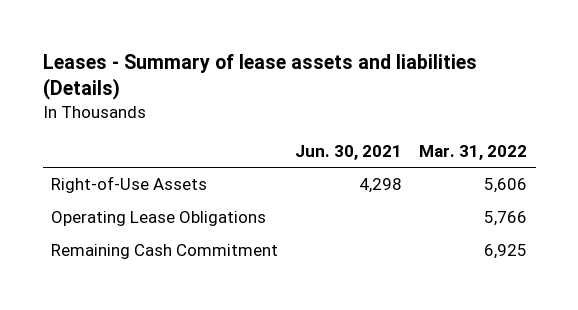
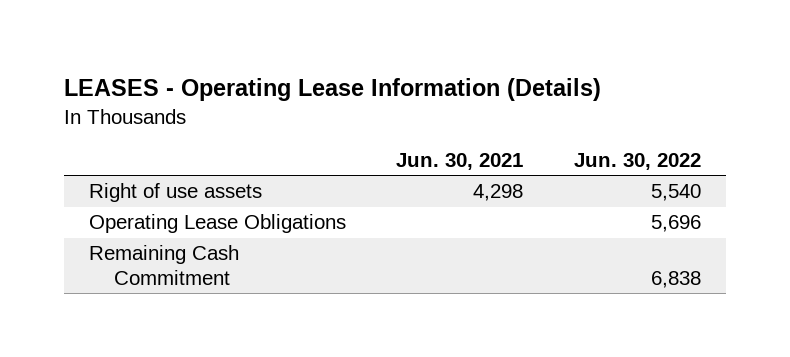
- Leases - Summary of lease assets and liabilities (Details)
+ LEASES - Operating Lease Information (Details)
- | Jun. 30, 2021 | Mar. 31, 2022
+ | Jun. 30, 2021 | Jun. 30, 2022
- Right-of-Use Assets | 4,298 | 5,606
+ Right of use assets | 4,298 | 5,540

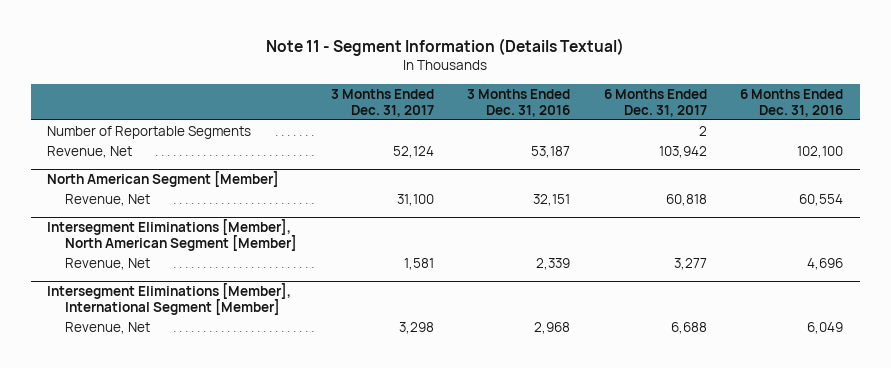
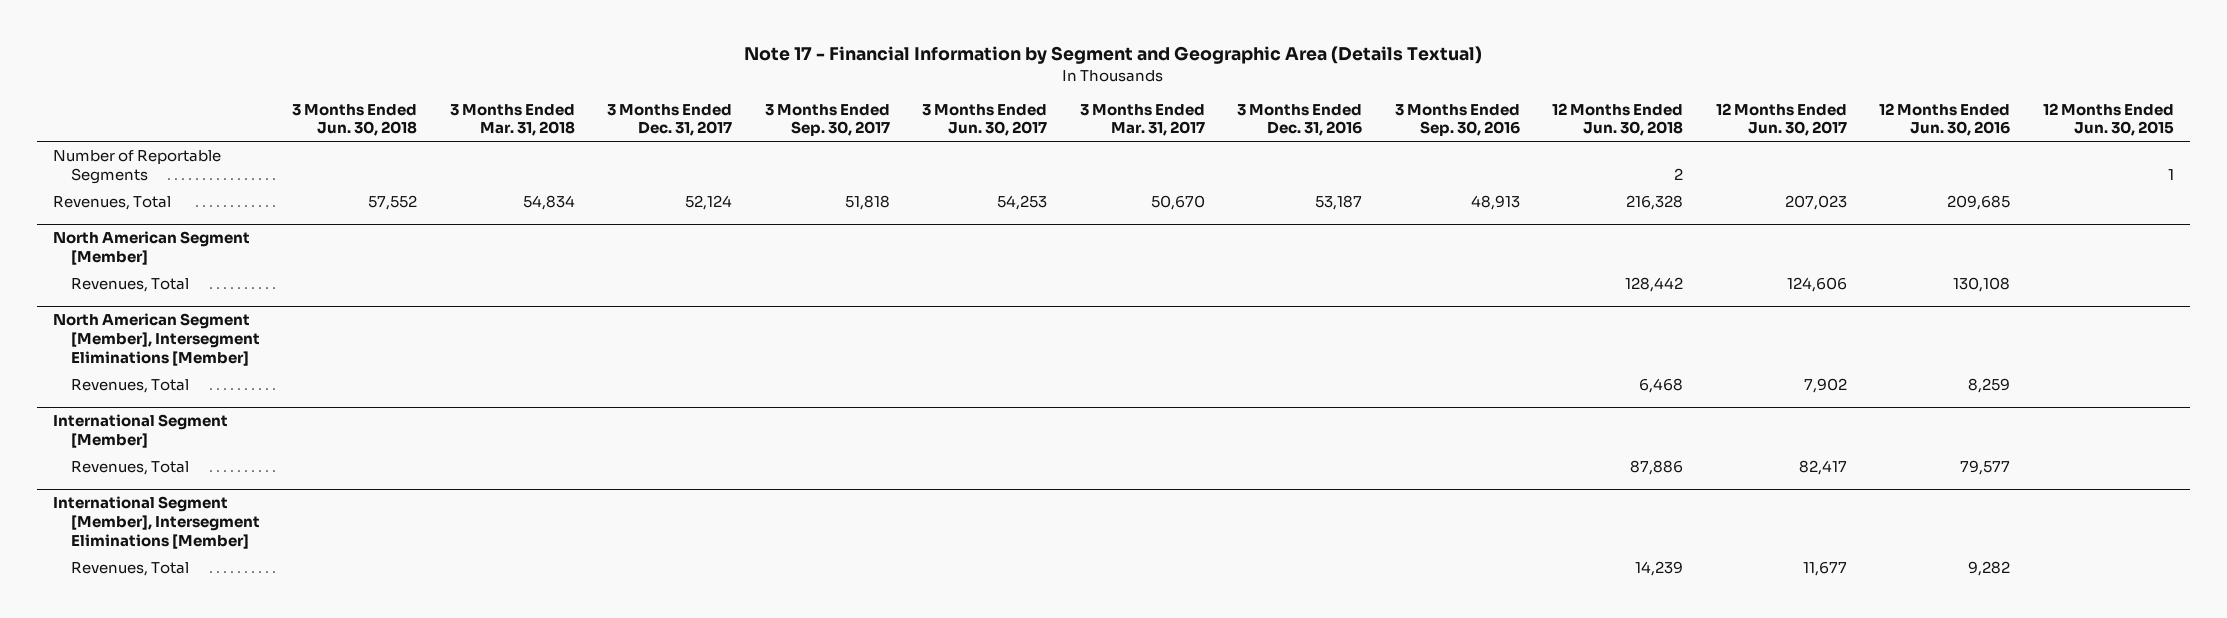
- Note 11 - Segment Information (Details Textual)
+ Note 17 - Financial Information by Segment and Geographic Area (Details Textual)
- | 3 Months Ended Dec. 31, 2017 | 3 Months Ended Dec. 31, 2016 | 6 Months Ended Dec. 31, 2017 | 6 Months Ended Dec. 31, 2016
+ | 3 Months Ended Jun. 30, 2018 | 3 Months Ended Mar. 31, 2018 | 3 Months Ended Dec. 31, 2017 | 3 Months Ended Sep. 30, 2017 | 3 Months Ended Jun. 30, 2017 | 3 Months Ended Mar. 31, 2017 | 3 Months Ended Dec. 31, 2016 | 3 Months Ended Sep. 30, 2016 | 12 Months Ended Jun. 30, 2018 | 12 Months Ended Jun. 30, 2017 | 12 Months Ended Jun. 30, 2016 | 12 Months Ended Jun. 30, 2015
- Revenue, Net | 52,124 | 53,187 | 103,942 | 102,100
+ Revenues, Total | 57,552 | 54,834 | 52,124 | 51,818 | 54,253 | 50,670 | 53,187 | 48,913 | 216,328 | 207,023 | 209,685 |
@ North American Segment [Member]
- Revenue, Net | 31,100 | 32,151 | 60,818 | 60,554
- Intersegment Eliminations [Member], North American Segment [Member]
- Revenue, Net | 1,581 | 2,339 | 3,277 | 4,696
- Intersegment Eliminations [Member], International Segment [Member]
- Revenue, Net | 3,298 | 2,968 | 6,688 | 6,049
@ North American Segment [Member]
+ Revenues, Total | | | | | | | | | 128,442 | 124,606 | 130,108 |
+ North American Segment [Member], Intersegment Eliminations [Member]
+ Revenues, Total | | | | | | | | | 6,468 | 7,902 | 8,259 |
+ International Segment [Member]
+ Revenues, Total | | | | | | | | | 87,886 | 82,417 | 79,577 |
+ International Segment [Member], Intersegment Eliminations [Member]
+ Revenues, Total | | | | | | | | | 14,239 | 11,677 | 9,282 |

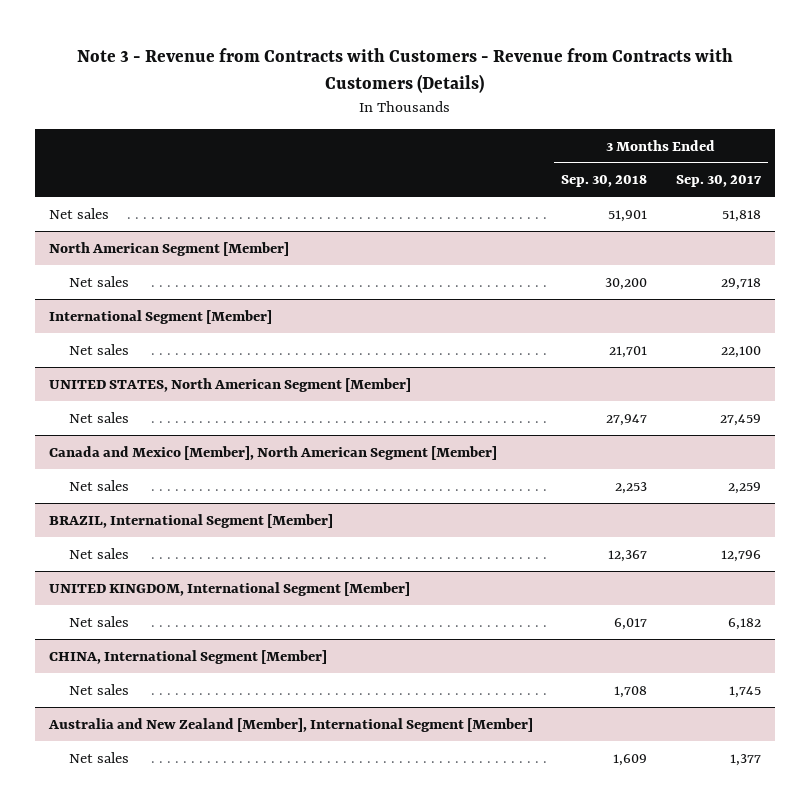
- Note 17 - Financial Information by Segment and Geographic Area (Details Textual)
+ Note 3 - Revenue from Contracts with Customers - Revenue from Contracts with Customers (Details)
- | 3 Months Ended Jun. 30, 2018 | 3 Months Ended Mar. 31, 2018 | 3 Months Ended Dec. 31, 2017 | 3 Months Ended Sep. 30, 2017 | 3 Months Ended Jun. 30, 2017 | 3 Months Ended Mar. 31, 2017 | 3 Months Ended Dec. 31, 2016 | 3 Months Ended Sep. 30, 2016 | 12 Months Ended Jun. 30, 2018 | 12 Months Ended Jun. 30, 2017 | 12 Months Ended Jun. 30, 2016 | 12 Months Ended Jun. 30, 2015
+ | 3 Months Ended Sep. 30, 2018 | 3 Months Ended Sep. 30, 2017
- Number of Reportable Segments | | | | | | | | | 2 | | | 1
- Revenues, Total | 57,552 | 54,834 | 52,124 | 51,818 | 54,253 | 50,670 | 53,187 | 48,913 | 216,328 | 207,023 | 209,685 |
+ Net sales | 51,901 | 51,818
@ North American Segment [Member]
- Revenues, Total | | | | | | | | | 128,442 | 124,606 | 130,108 |
- North American Segment [Member], Intersegment Eliminations [Member]
- Revenues, Total | | | | | | | | | 6,468 | 7,902 | 8,259 |
@ North American Segment [Member]
+ Net sales | 30,200 | 29,718
@ International Segment [Member]
- Revenues, Total | | | | | | | | | 87,886 | 82,417 | 79,577 |
- International Segment [Member], Intersegment Eliminations [Member]
- Revenues, Total | | | | | | | | | 14,239 | 11,677 | 9,282 |
@ International Segment [Member]
+ Net sales | 21,701 | 22,100
+ UNITED STATES, North American Segment [Member]
+ Net sales | 27,947 | 27,459
+ Canada and Mexico [Member], North American Segment [Member]
+ Net sales | 2,253 | 2,259
+ BRAZIL, International Segment [Member]
+ Net sales | 12,367 | 12,796
+ UNITED KINGDOM, International Segment [Member]
+ Net sales | 6,017 | 6,182
+ CHINA, International Segment [Member]
+ Net sales | 1,708 | 1,745
+ Australia and New Zealand [Member], International Segment [Member]
+ Net sales | 1,609 | 1,377

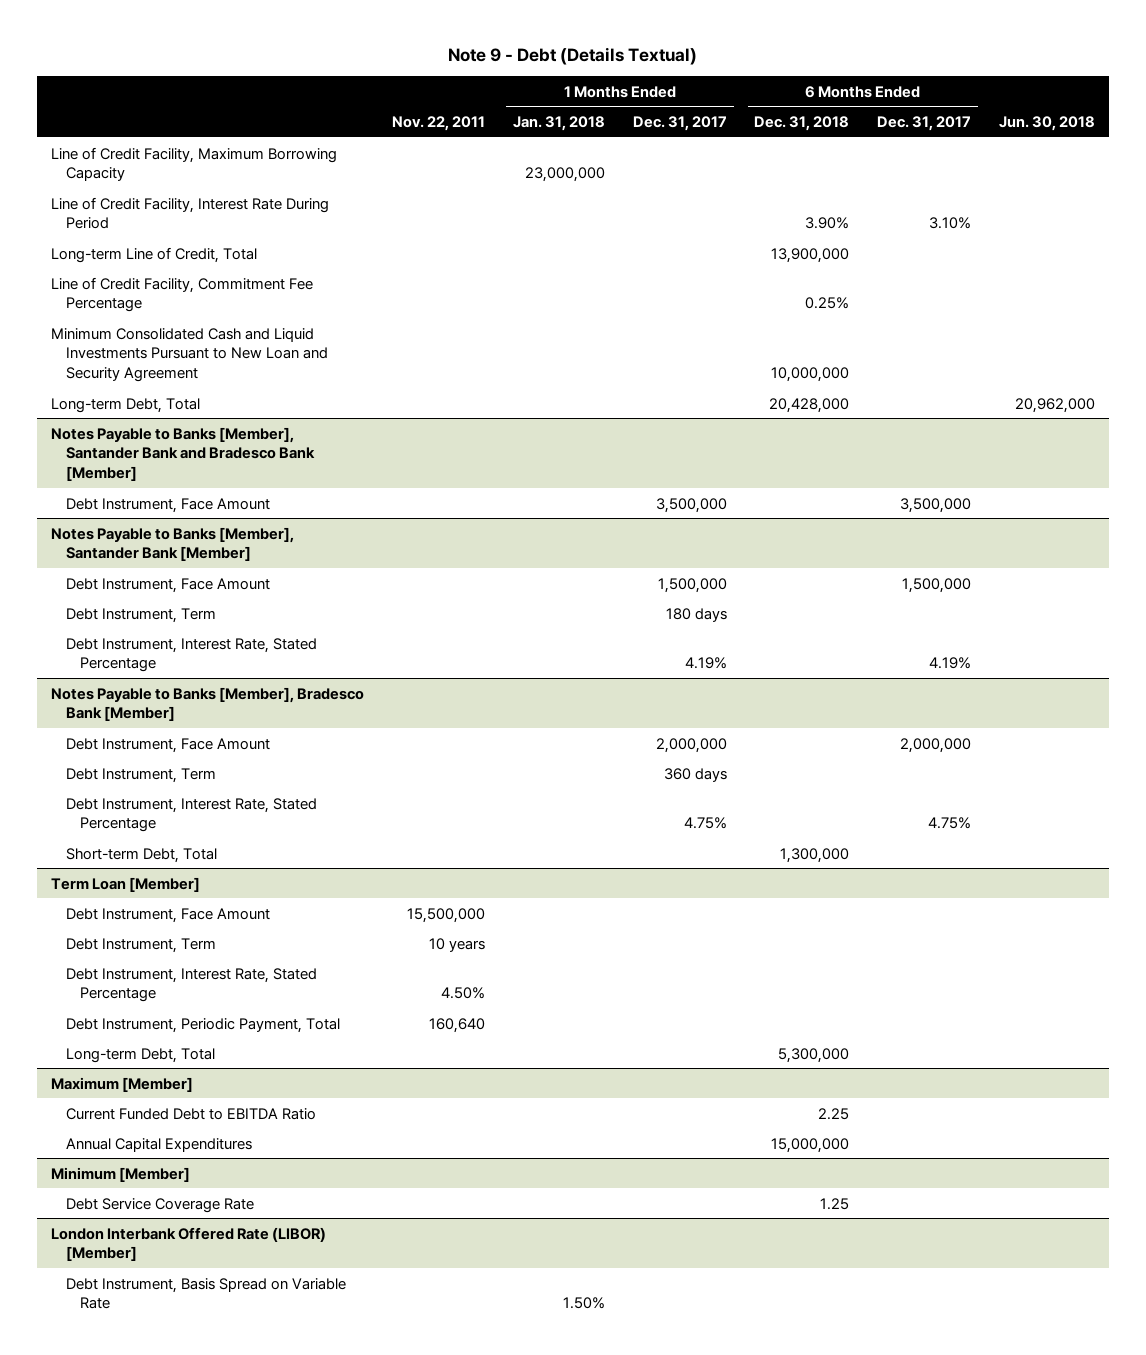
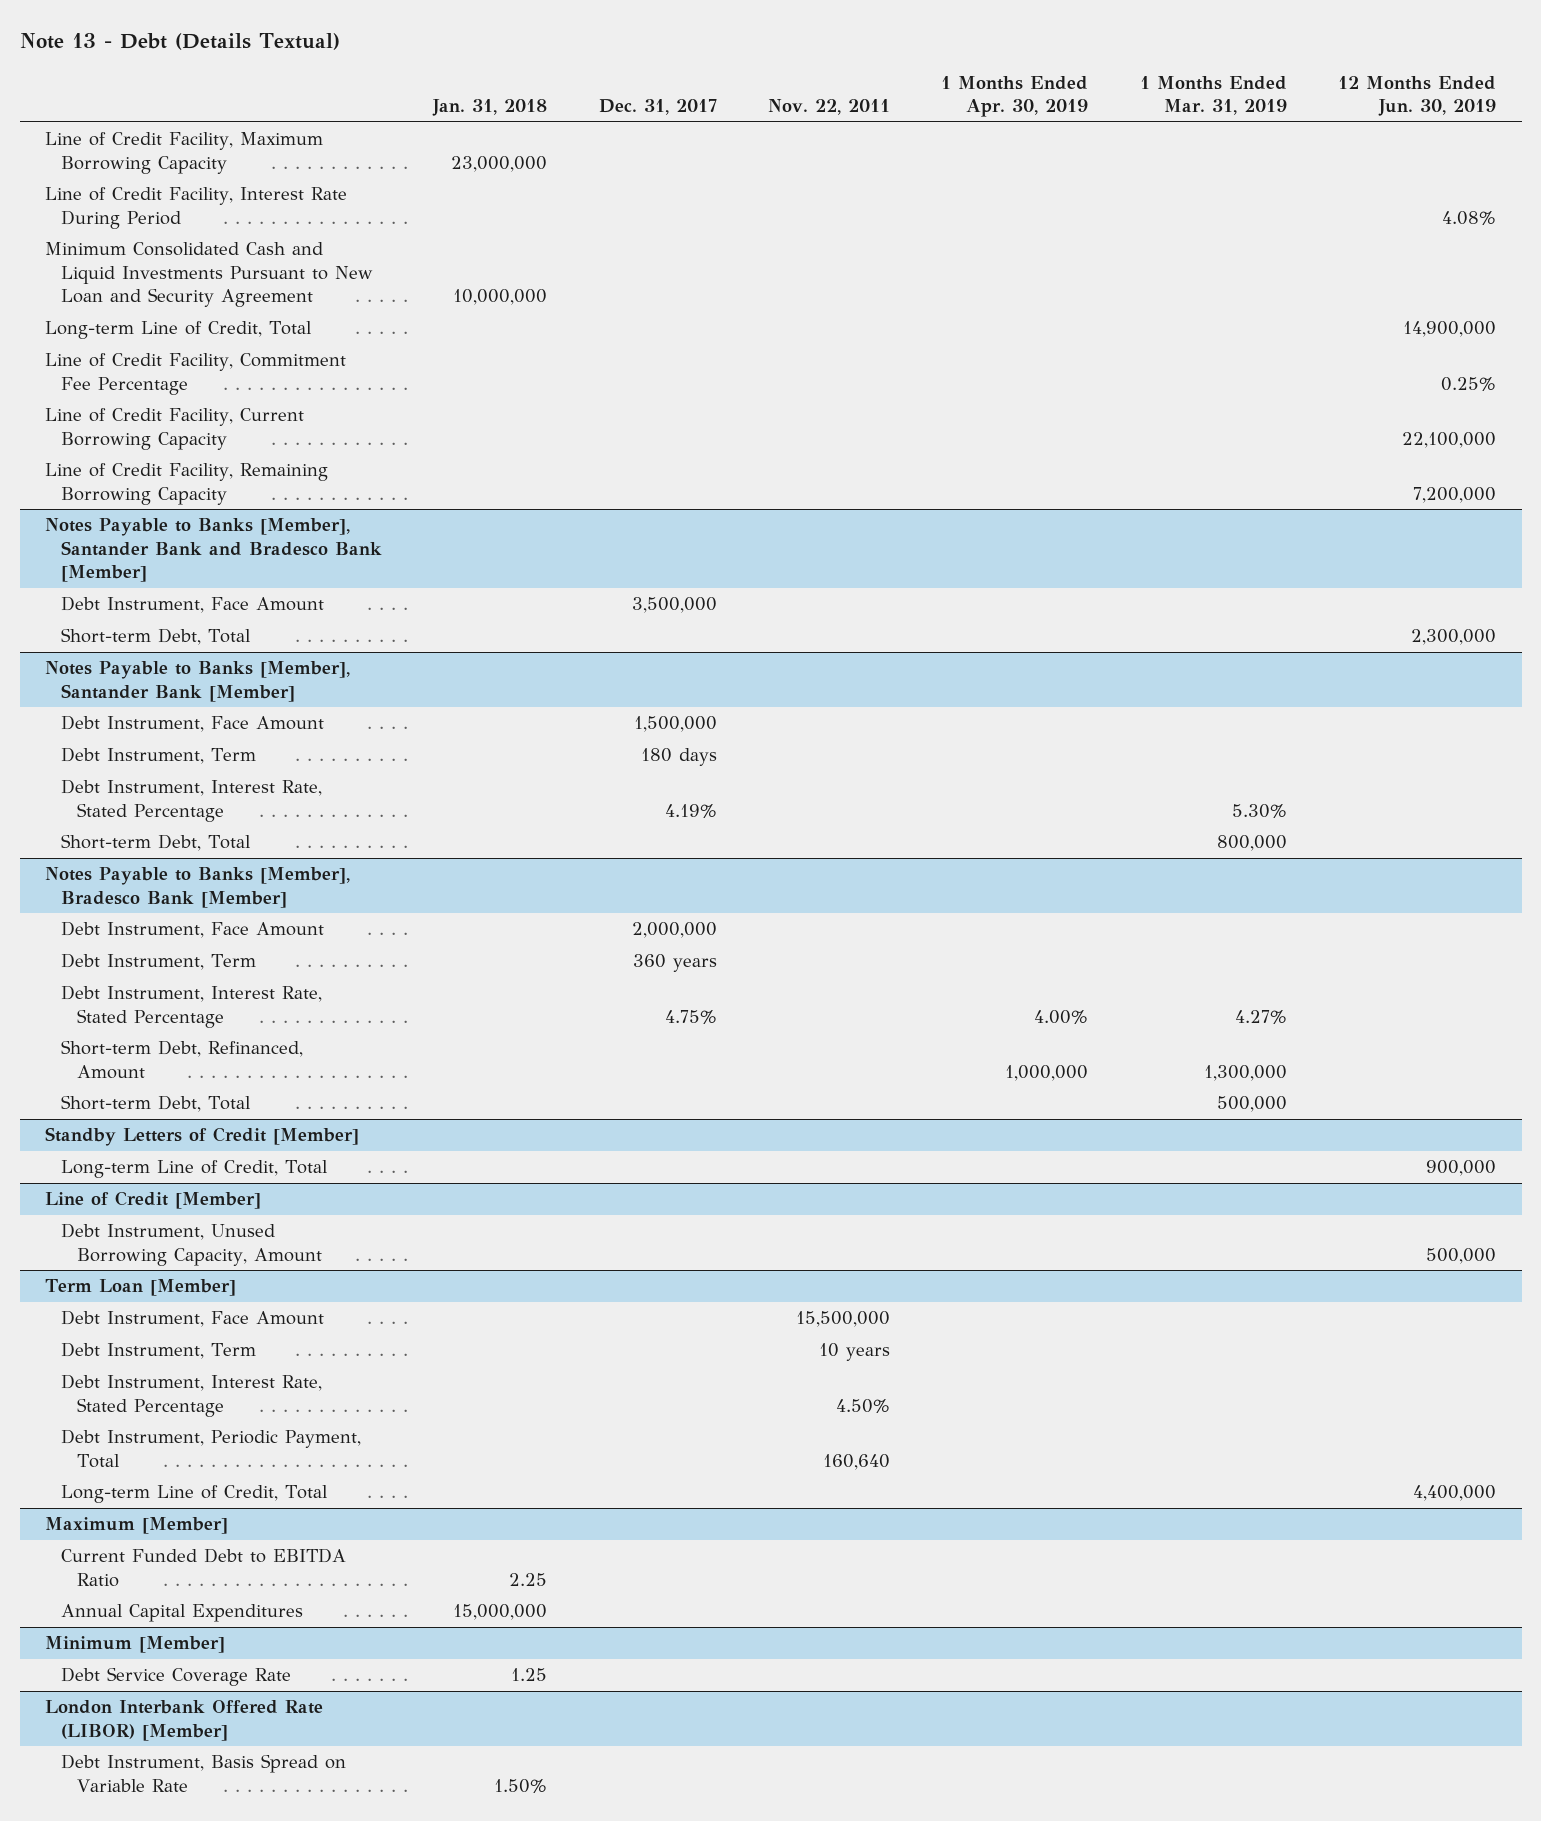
- Note 9 - Debt (Details Textual)
+ Note 13 - Debt (Details Textual)
- | Nov. 22, 2011 | 1 Months Ended Jan. 31, 2018 | 1 Months Ended Dec. 31, 2017 | 6 Months Ended Dec. 31, 2018 | 6 Months Ended Dec. 31, 2017 | Jun. 30, 2018
+ | Jan. 31, 2018 | Dec. 31, 2017 | Nov. 22, 2011 | 1 Months Ended Apr. 30, 2019 | 1 Months Ended Mar. 31, 2019 | 12 Months Ended Jun. 30, 2019
moved up: Minimum Consolidated Cash and Liquid Investments Pursuant to New Loan and Security Agreement | 10,000,000 | | | | |
- Long-term Debt, Total | | | | 20,428,000 | | 20,962,000
+ Line of Credit Facility, Current Borrowing Capacity | | | | | | 22,100,000
+ Line of Credit Facility, Remaining Borrowing Capacity | | | | | | 7,200,000
@ Notes Payable to Banks [Member], Santander Bank and Bradesco Bank [Member]
+ Short-term Debt, Total | | | | | | 2,300,000
@ Notes Payable to Banks [Member], Santander Bank [Member]
+ Short-term Debt, Total | | | | | 800,000 |
@ Notes Payable to Banks [Member], Bradesco Bank [Member]
+ Short-term Debt, Refinanced, Amount | | | | 1,000,000 | 1,300,000 |
+ Standby Letters of Credit [Member]
+ Long-term Line of Credit, Total | | | | | | 900,000
+ Line of Credit [Member]
+ Debt Instrument, Unused Borrowing Capacity, Amount | | | | | | 500,000
@ Term Loan [Member]
- Long-term Debt, Total | | | | 5,300,000 | |
+ Long-term Line of Credit, Total | | | | | | 4,400,000

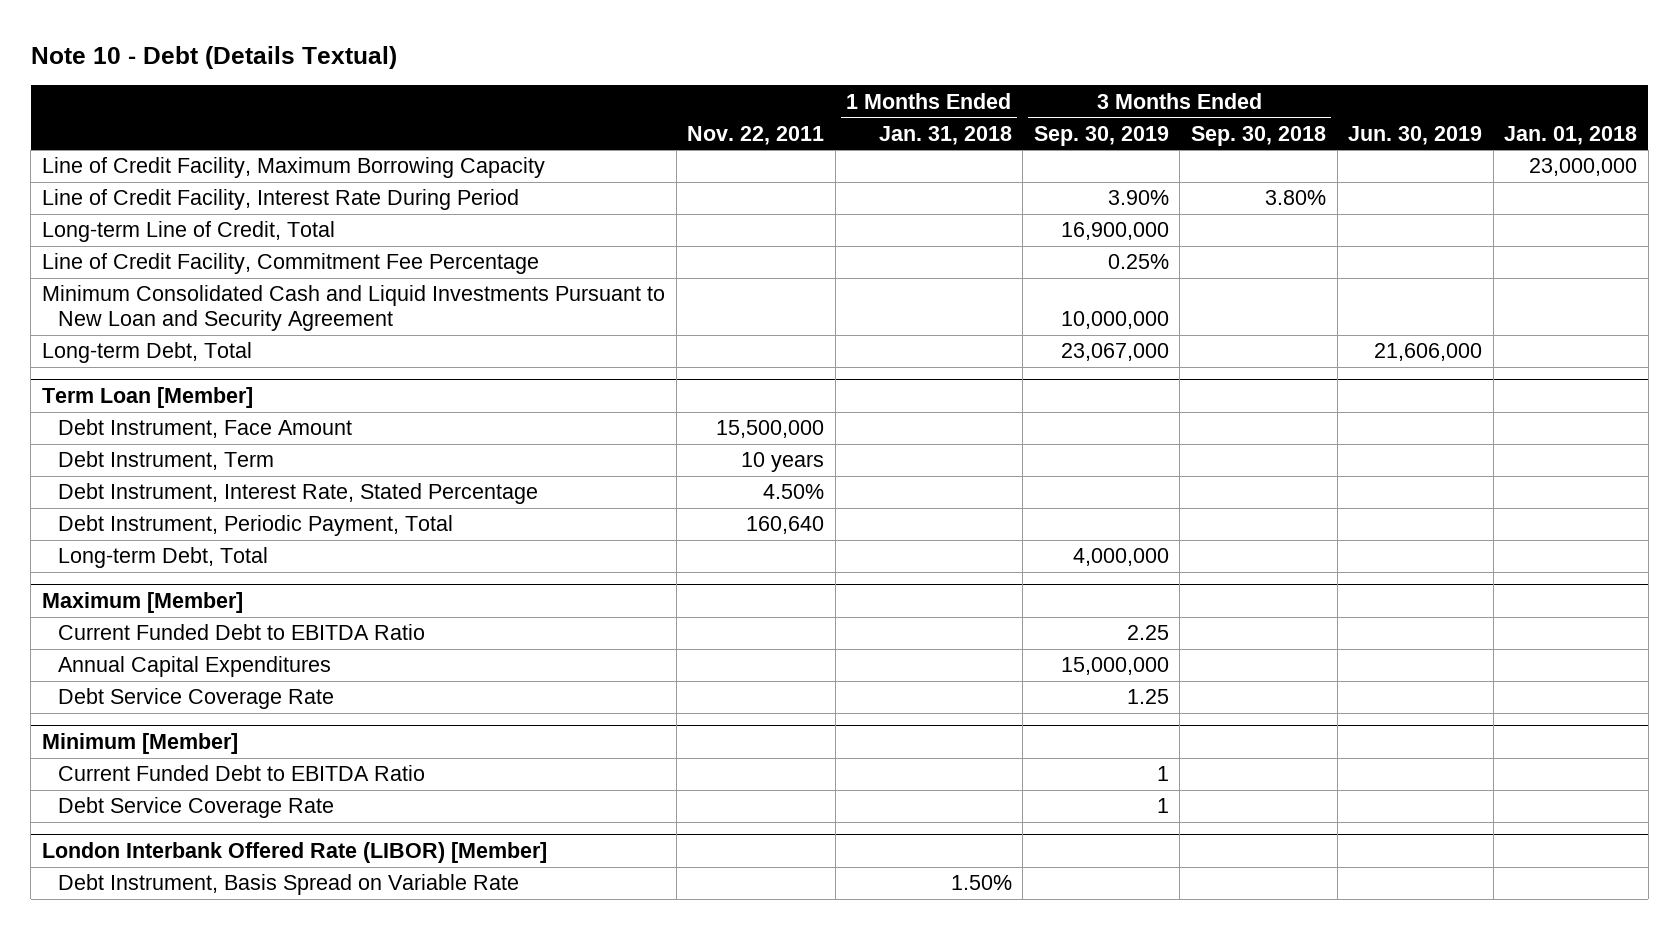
- Note 13 - Debt (Details Textual)
+ Note 10 - Debt (Details Textual)
- | Jan. 31, 2018 | Dec. 31, 2017 | Nov. 22, 2011 | 1 Months Ended Apr. 30, 2019 | 1 Months Ended Mar. 31, 2019 | 12 Months Ended Jun. 30, 2019
+ | Nov. 22, 2011 | 1 Months Ended Jan. 31, 2018 | 3 Months Ended Sep. 30, 2019 | 3 Months Ended Sep. 30, 2018 | Jun. 30, 2019 | Jan. 01, 2018
- Line of Credit Facility, Current Borrowing Capacity | | | | | | 22,100,000
- Line of Credit Facility, Remaining Borrowing Capacity | | | | | | 7,200,000
- Notes Payable to Banks [Member], Santander Bank and Bradesco Bank [Member]
- Debt Instrument, Face Amount | | 3,500,000 | | | |
- Short-term Debt, Total | | | | | | 2,300,000
- Notes Payable to Banks [Member], Santander Bank [Member]
- Debt Instrument, Face Amount | | 1,500,000 | | | |
- Debt Instrument, Term | | 180 days | | | |
- Debt Instrument, Interest Rate, Stated Percentage | | 4.19% | | | 5.30% |
- Short-term Debt, Total | | | | | 800,000 |
- Notes Payable to Banks [Member], Bradesco Bank [Member]
- Debt Instrument, Face Amount | | 2,000,000 | | | |
- Debt Instrument, Term | | 360 years | | | |
- Debt Instrument, Interest Rate, Stated Percentage | | 4.75% | | 4.00% | 4.27% |
- Short-term Debt, Refinanced, Amount | | | | 1,000,000 | 1,300,000 |
- Short-term Debt, Total | | | | | 500,000 |
- Standby Letters of Credit [Member]
- Long-term Line of Credit, Total | | | | | | 900,000
- Line of Credit [Member]
- Debt Instrument, Unused Borrowing Capacity, Amount | | | | | | 500,000
moved down: Minimum Consolidated Cash and Liquid Investments Pursuant to New Loan and Security Agreement | | | 10,000,000 | | |
+ Long-term Debt, Total | | | 23,067,000 | | 21,606,000 |
@ Term Loan [Member]
- Long-term Line of Credit, Total | | | | | | 4,400,000
+ Long-term Debt, Total | | | 4,000,000 | | |
@ Maximum [Member]
+ Debt Service Coverage Rate | | | 1.25 | | |
@ Minimum [Member]
+ Current Funded Debt to EBITDA Ratio | | | 1 | | |

